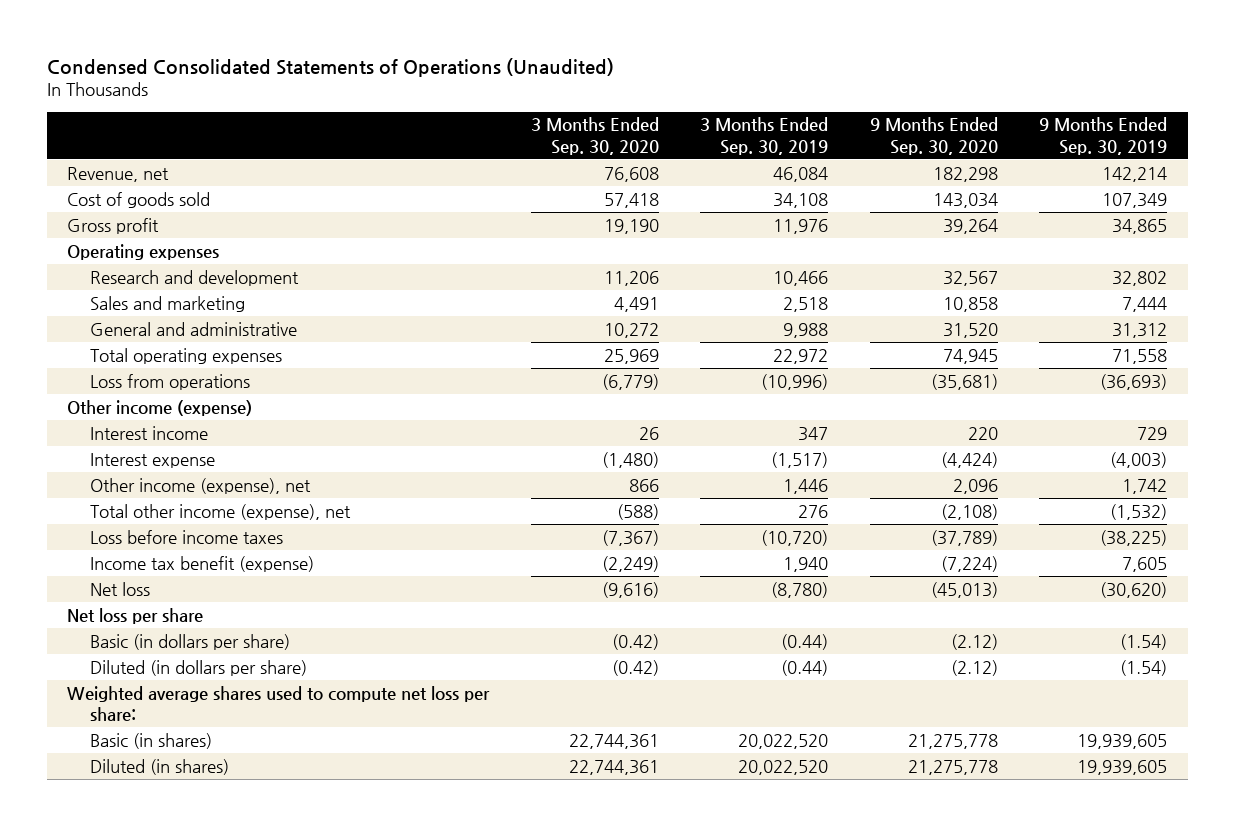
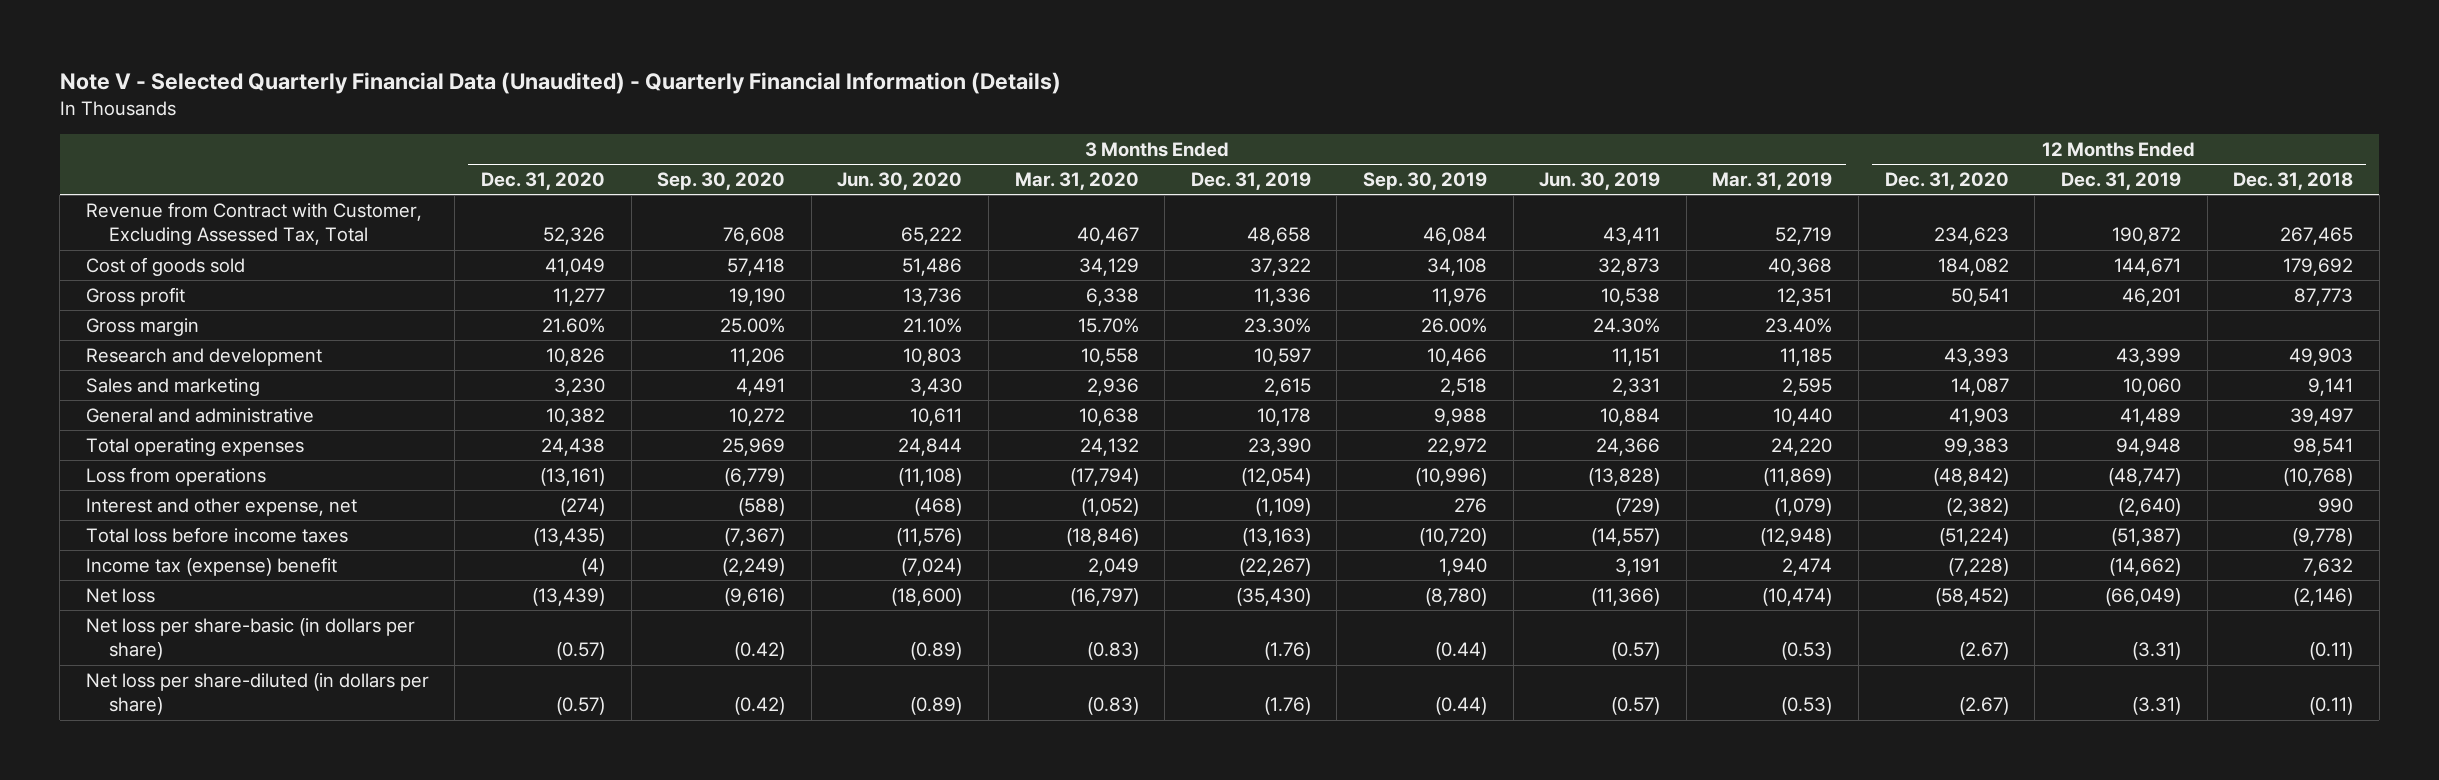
- Condensed Consolidated Statements of Operations (Unaudited)
+ Note V - Selected Quarterly Financial Data (Unaudited) - Quarterly Financial Information (Details)
- | 3 Months Ended Sep. 30, 2020 | 3 Months Ended Sep. 30, 2019 | 9 Months Ended Sep. 30, 2020 | 9 Months Ended Sep. 30, 2019
+ | 3 Months Ended Dec. 31, 2020 | 3 Months Ended Sep. 30, 2020 | 3 Months Ended Jun. 30, 2020 | 3 Months Ended Mar. 31, 2020 | 3 Months Ended Dec. 31, 2019 | 3 Months Ended Sep. 30, 2019 | 3 Months Ended Jun. 30, 2019 | 3 Months Ended Mar. 31, 2019 | 12 Months Ended Dec. 31, 2020 | 12 Months Ended Dec. 31, 2019 | 12 Months Ended Dec. 31, 2018
- Revenue, net | 76,608 | 46,084 | 182,298 | 142,214
+ Revenue from Contract with Customer, Excluding Assessed Tax, Total | 52,326 | 76,608 | 65,222 | 40,467 | 48,658 | 46,084 | 43,411 | 52,719 | 234,623 | 190,872 | 267,465
- Operating expenses
+ Gross margin | 21.60% | 25.00% | 21.10% | 15.70% | 23.30% | 26.00% | 24.30% | 23.40% | | |
- Other income (expense)
- Interest income | 26 | 347 | 220 | 729
- Interest expense | (1,480) | (1,517) | (4,424) | (4,003)
- Other income (expense), net | 866 | 1,446 | 2,096 | 1,742
- Total other income (expense), net | (588) | 276 | (2,108) | (1,532)
- Loss before income taxes | (7,367) | (10,720) | (37,789) | (38,225)
- Income tax benefit (expense) | (2,249) | 1,940 | (7,224) | 7,605
+ Interest and other expense, net | (274) | (588) | (468) | (1,052) | (1,109) | 276 | (729) | (1,079) | (2,382) | (2,640) | 990
+ Total loss before income taxes | (13,435) | (7,367) | (11,576) | (18,846) | (13,163) | (10,720) | (14,557) | (12,948) | (51,224) | (51,387) | (9,778)
+ Income tax (expense) benefit | (4) | (2,249) | (7,024) | 2,049 | (22,267) | 1,940 | 3,191 | 2,474 | (7,228) | (14,662) | 7,632
- Net loss per share
- Basic (in dollars per share) | (0.42) | (0.44) | (2.12) | (1.54)
- Diluted (in dollars per share) | (0.42) | (0.44) | (2.12) | (1.54)
- Weighted average shares used to compute net loss per share:
- Basic (in shares) | 22,744,361 | 20,022,520 | 21,275,778 | 19,939,605
- Diluted (in shares) | 22,744,361 | 20,022,520 | 21,275,778 | 19,939,605
+ Net loss per share-basic (in dollars per share) | (0.57) | (0.42) | (0.89) | (0.83) | (1.76) | (0.44) | (0.57) | (0.53) | (2.67) | (3.31) | (0.11)
+ Net loss per share-diluted (in dollars per share) | (0.57) | (0.42) | (0.89) | (0.83) | (1.76) | (0.44) | (0.57) | (0.53) | (2.67) | (3.31) | (0.11)

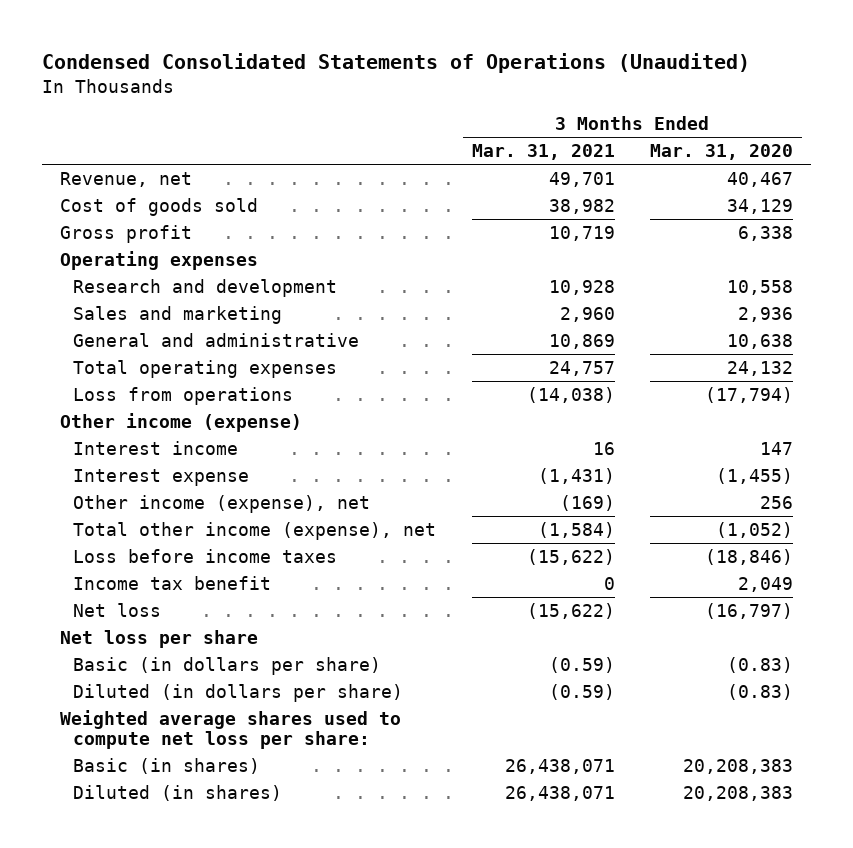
- Note V - Selected Quarterly Financial Data (Unaudited) - Quarterly Financial Information (Details)
+ Condensed Consolidated Statements of Operations (Unaudited)
- | 3 Months Ended Dec. 31, 2020 | 3 Months Ended Sep. 30, 2020 | 3 Months Ended Jun. 30, 2020 | 3 Months Ended Mar. 31, 2020 | 3 Months Ended Dec. 31, 2019 | 3 Months Ended Sep. 30, 2019 | 3 Months Ended Jun. 30, 2019 | 3 Months Ended Mar. 31, 2019 | 12 Months Ended Dec. 31, 2020 | 12 Months Ended Dec. 31, 2019 | 12 Months Ended Dec. 31, 2018
+ | 3 Months Ended Mar. 31, 2021 | 3 Months Ended Mar. 31, 2020
- Revenue from Contract with Customer, Excluding Assessed Tax, Total | 52,326 | 76,608 | 65,222 | 40,467 | 48,658 | 46,084 | 43,411 | 52,719 | 234,623 | 190,872 | 267,465
+ Revenue, net | 49,701 | 40,467
- Gross margin | 21.60% | 25.00% | 21.10% | 15.70% | 23.30% | 26.00% | 24.30% | 23.40% | | |
+ Operating expenses
- Interest and other expense, net | (274) | (588) | (468) | (1,052) | (1,109) | 276 | (729) | (1,079) | (2,382) | (2,640) | 990
- Total loss before income taxes | (13,435) | (7,367) | (11,576) | (18,846) | (13,163) | (10,720) | (14,557) | (12,948) | (51,224) | (51,387) | (9,778)
- Income tax (expense) benefit | (4) | (2,249) | (7,024) | 2,049 | (22,267) | 1,940 | 3,191 | 2,474 | (7,228) | (14,662) | 7,632
+ Other income (expense)
+ Interest income | 16 | 147
+ Interest expense | (1,431) | (1,455)
+ Other income (expense), net | (169) | 256
+ Total other income (expense), net | (1,584) | (1,052)
+ Loss before income taxes | (15,622) | (18,846)
+ Income tax benefit | 0 | 2,049
- Net loss per share-basic (in dollars per share) | (0.57) | (0.42) | (0.89) | (0.83) | (1.76) | (0.44) | (0.57) | (0.53) | (2.67) | (3.31) | (0.11)
- Net loss per share-diluted (in dollars per share) | (0.57) | (0.42) | (0.89) | (0.83) | (1.76) | (0.44) | (0.57) | (0.53) | (2.67) | (3.31) | (0.11)
+ Net loss per share
+ Basic (in dollars per share) | (0.59) | (0.83)
+ Diluted (in dollars per share) | (0.59) | (0.83)
+ Weighted average shares used to compute net loss per share:
+ Basic (in shares) | 26,438,071 | 20,208,383
+ Diluted (in shares) | 26,438,071 | 20,208,383

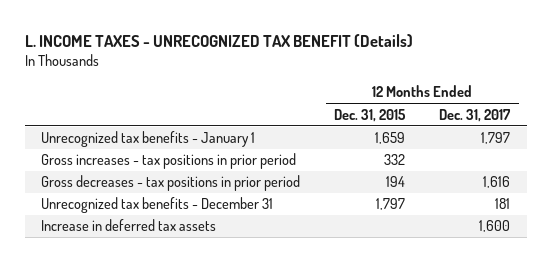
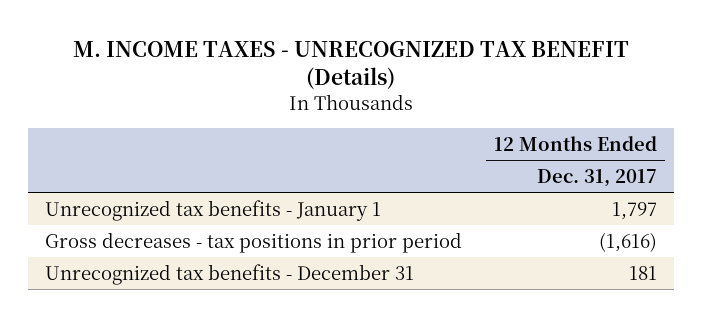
- L. INCOME TAXES - UNRECOGNIZED TAX BENEFIT (Details)
+ M. INCOME TAXES - UNRECOGNIZED TAX BENEFIT (Details)
- | 12 Months Ended Dec. 31, 2015 | 12 Months Ended Dec. 31, 2017
+ | 12 Months Ended Dec. 31, 2017
- Gross increases - tax positions in prior period | 332 |
- Gross decreases - tax positions in prior period | 194 | 1,616
+ Gross decreases - tax positions in prior period | (1,616)
- Increase in deferred tax assets | | 1,600

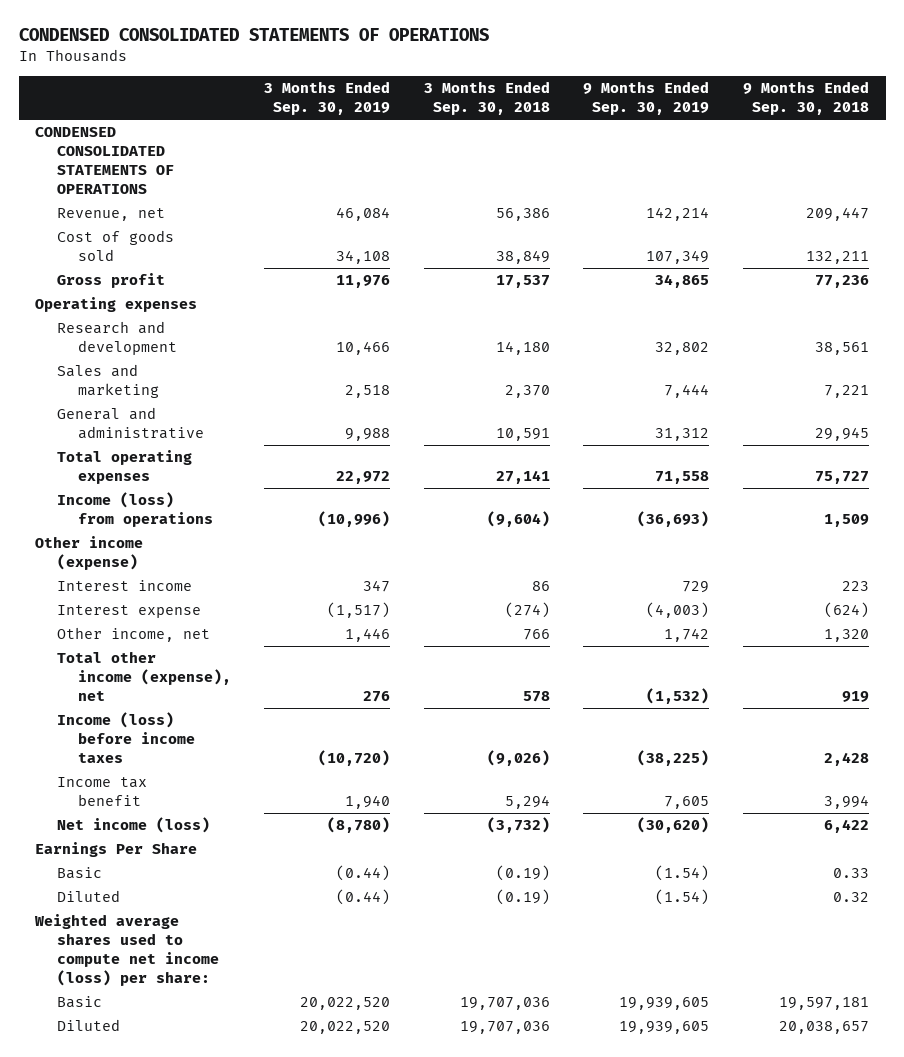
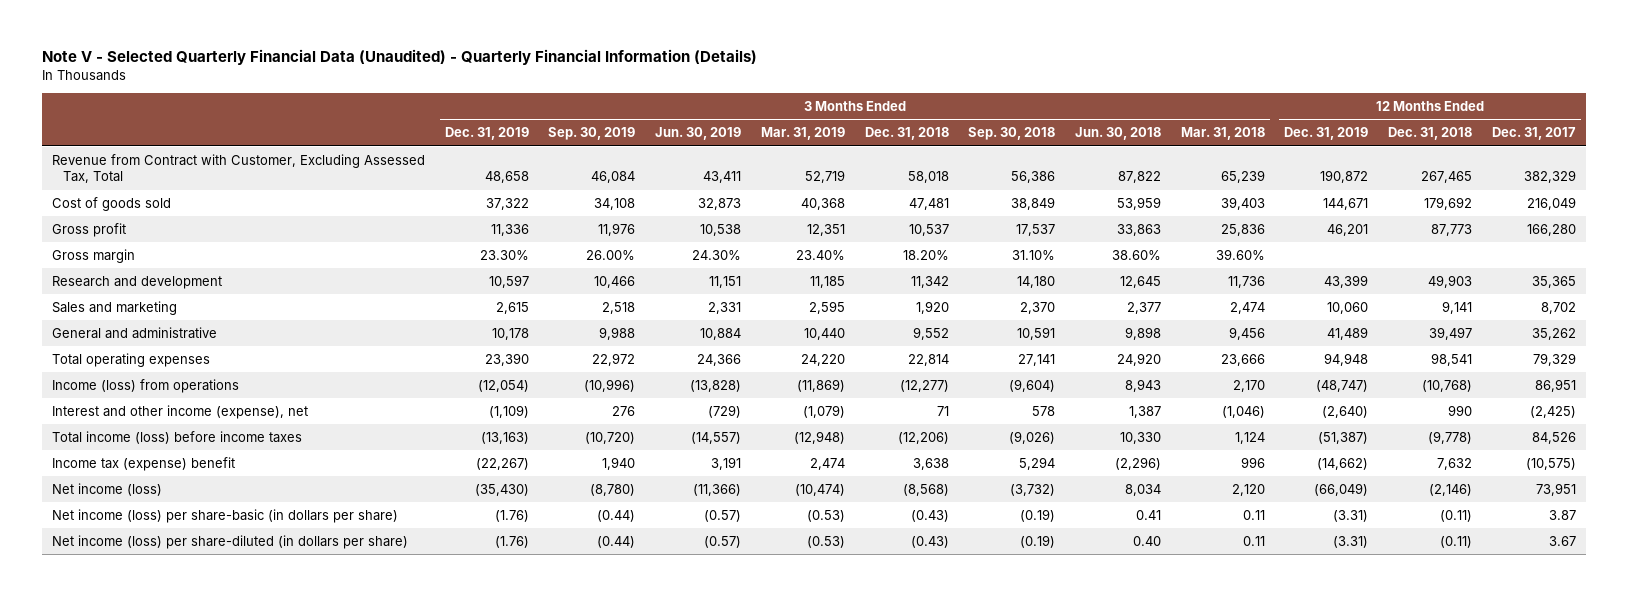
- CONDENSED CONSOLIDATED STATEMENTS OF OPERATIONS
+ Note V - Selected Quarterly Financial Data (Unaudited) - Quarterly Financial Information (Details)
- | 3 Months Ended Sep. 30, 2019 | 3 Months Ended Sep. 30, 2018 | 9 Months Ended Sep. 30, 2019 | 9 Months Ended Sep. 30, 2018
+ | 3 Months Ended Dec. 31, 2019 | 3 Months Ended Sep. 30, 2019 | 3 Months Ended Jun. 30, 2019 | 3 Months Ended Mar. 31, 2019 | 3 Months Ended Dec. 31, 2018 | 3 Months Ended Sep. 30, 2018 | 3 Months Ended Jun. 30, 2018 | 3 Months Ended Mar. 31, 2018 | 12 Months Ended Dec. 31, 2019 | 12 Months Ended Dec. 31, 2018 | 12 Months Ended Dec. 31, 2017
- CONDENSED CONSOLIDATED STATEMENTS OF OPERATIONS
- Revenue, net | 46,084 | 56,386 | 142,214 | 209,447
+ Revenue from Contract with Customer, Excluding Assessed Tax, Total | 48,658 | 46,084 | 43,411 | 52,719 | 58,018 | 56,386 | 87,822 | 65,239 | 190,872 | 267,465 | 382,329
- Operating expenses
+ Gross margin | 23.30% | 26.00% | 24.30% | 23.40% | 18.20% | 31.10% | 38.60% | 39.60% | | |
- Other income (expense)
- Interest income | 347 | 86 | 729 | 223
- Interest expense | (1,517) | (274) | (4,003) | (624)
- Other income, net | 1,446 | 766 | 1,742 | 1,320
- Total other income (expense), net | 276 | 578 | (1,532) | 919
- Income (loss) before income taxes | (10,720) | (9,026) | (38,225) | 2,428
- Income tax benefit | 1,940 | 5,294 | 7,605 | 3,994
+ Interest and other income (expense), net | (1,109) | 276 | (729) | (1,079) | 71 | 578 | 1,387 | (1,046) | (2,640) | 990 | (2,425)
+ Total income (loss) before income taxes | (13,163) | (10,720) | (14,557) | (12,948) | (12,206) | (9,026) | 10,330 | 1,124 | (51,387) | (9,778) | 84,526
+ Income tax (expense) benefit | (22,267) | 1,940 | 3,191 | 2,474 | 3,638 | 5,294 | (2,296) | 996 | (14,662) | 7,632 | (10,575)
- Earnings Per Share
- Basic | (0.44) | (0.19) | (1.54) | 0.33
- Diluted | (0.44) | (0.19) | (1.54) | 0.32
- Weighted average shares used to compute net income (loss) per share:
- Basic | 20,022,520 | 19,707,036 | 19,939,605 | 19,597,181
- Diluted | 20,022,520 | 19,707,036 | 19,939,605 | 20,038,657
+ Net income (loss) per share-basic (in dollars per share) | (1.76) | (0.44) | (0.57) | (0.53) | (0.43) | (0.19) | 0.41 | 0.11 | (3.31) | (0.11) | 3.87
+ Net income (loss) per share-diluted (in dollars per share) | (1.76) | (0.44) | (0.57) | (0.53) | (0.43) | (0.19) | 0.40 | 0.11 | (3.31) | (0.11) | 3.67

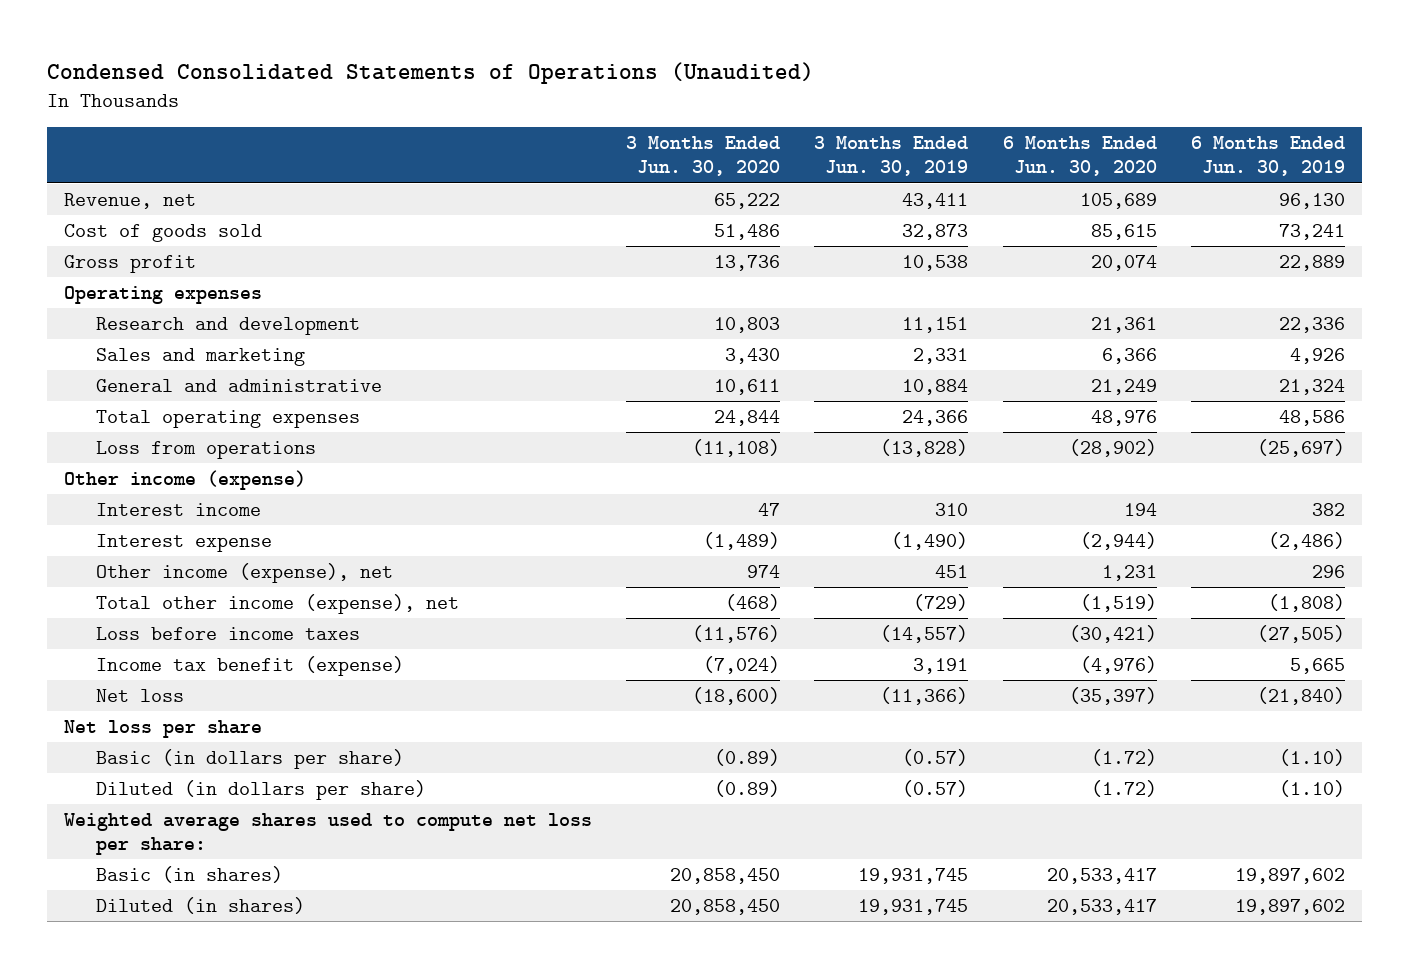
- Note V - Selected Quarterly Financial Data (Unaudited) - Quarterly Financial Information (Details)
+ Condensed Consolidated Statements of Operations (Unaudited)
- | 3 Months Ended Dec. 31, 2019 | 3 Months Ended Sep. 30, 2019 | 3 Months Ended Jun. 30, 2019 | 3 Months Ended Mar. 31, 2019 | 3 Months Ended Dec. 31, 2018 | 3 Months Ended Sep. 30, 2018 | 3 Months Ended Jun. 30, 2018 | 3 Months Ended Mar. 31, 2018 | 12 Months Ended Dec. 31, 2019 | 12 Months Ended Dec. 31, 2018 | 12 Months Ended Dec. 31, 2017
+ | 3 Months Ended Jun. 30, 2020 | 3 Months Ended Jun. 30, 2019 | 6 Months Ended Jun. 30, 2020 | 6 Months Ended Jun. 30, 2019
- Revenue from Contract with Customer, Excluding Assessed Tax, Total | 48,658 | 46,084 | 43,411 | 52,719 | 58,018 | 56,386 | 87,822 | 65,239 | 190,872 | 267,465 | 382,329
+ Revenue, net | 65,222 | 43,411 | 105,689 | 96,130
- Gross margin | 23.30% | 26.00% | 24.30% | 23.40% | 18.20% | 31.10% | 38.60% | 39.60% | | |
+ Operating expenses
- Income (loss) from operations | (12,054) | (10,996) | (13,828) | (11,869) | (12,277) | (9,604) | 8,943 | 2,170 | (48,747) | (10,768) | 86,951
- Interest and other income (expense), net | (1,109) | 276 | (729) | (1,079) | 71 | 578 | 1,387 | (1,046) | (2,640) | 990 | (2,425)
- Total income (loss) before income taxes | (13,163) | (10,720) | (14,557) | (12,948) | (12,206) | (9,026) | 10,330 | 1,124 | (51,387) | (9,778) | 84,526
- Income tax (expense) benefit | (22,267) | 1,940 | 3,191 | 2,474 | 3,638 | 5,294 | (2,296) | 996 | (14,662) | 7,632 | (10,575)
- Net income (loss) | (35,430) | (8,780) | (11,366) | (10,474) | (8,568) | (3,732) | 8,034 | 2,120 | (66,049) | (2,146) | 73,951
- Net income (loss) per share-basic (in dollars per share) | (1.76) | (0.44) | (0.57) | (0.53) | (0.43) | (0.19) | 0.41 | 0.11 | (3.31) | (0.11) | 3.87
- Net income (loss) per share-diluted (in dollars per share) | (1.76) | (0.44) | (0.57) | (0.53) | (0.43) | (0.19) | 0.40 | 0.11 | (3.31) | (0.11) | 3.67
+ Loss from operations | (11,108) | (13,828) | (28,902) | (25,697)
+ Other income (expense)
+ Interest income | 47 | 310 | 194 | 382
+ Interest expense | (1,489) | (1,490) | (2,944) | (2,486)
+ Other income (expense), net | 974 | 451 | 1,231 | 296
+ Total other income (expense), net | (468) | (729) | (1,519) | (1,808)
+ Loss before income taxes | (11,576) | (14,557) | (30,421) | (27,505)
+ Income tax benefit (expense) | (7,024) | 3,191 | (4,976) | 5,665
+ Net loss | (18,600) | (11,366) | (35,397) | (21,840)
+ Net loss per share
+ Basic (in dollars per share) | (0.89) | (0.57) | (1.72) | (1.10)
+ Diluted (in dollars per share) | (0.89) | (0.57) | (1.72) | (1.10)
+ Weighted average shares used to compute net loss per share:
+ Basic (in shares) | 20,858,450 | 19,931,745 | 20,533,417 | 19,897,602
+ Diluted (in shares) | 20,858,450 | 19,931,745 | 20,533,417 | 19,897,602

